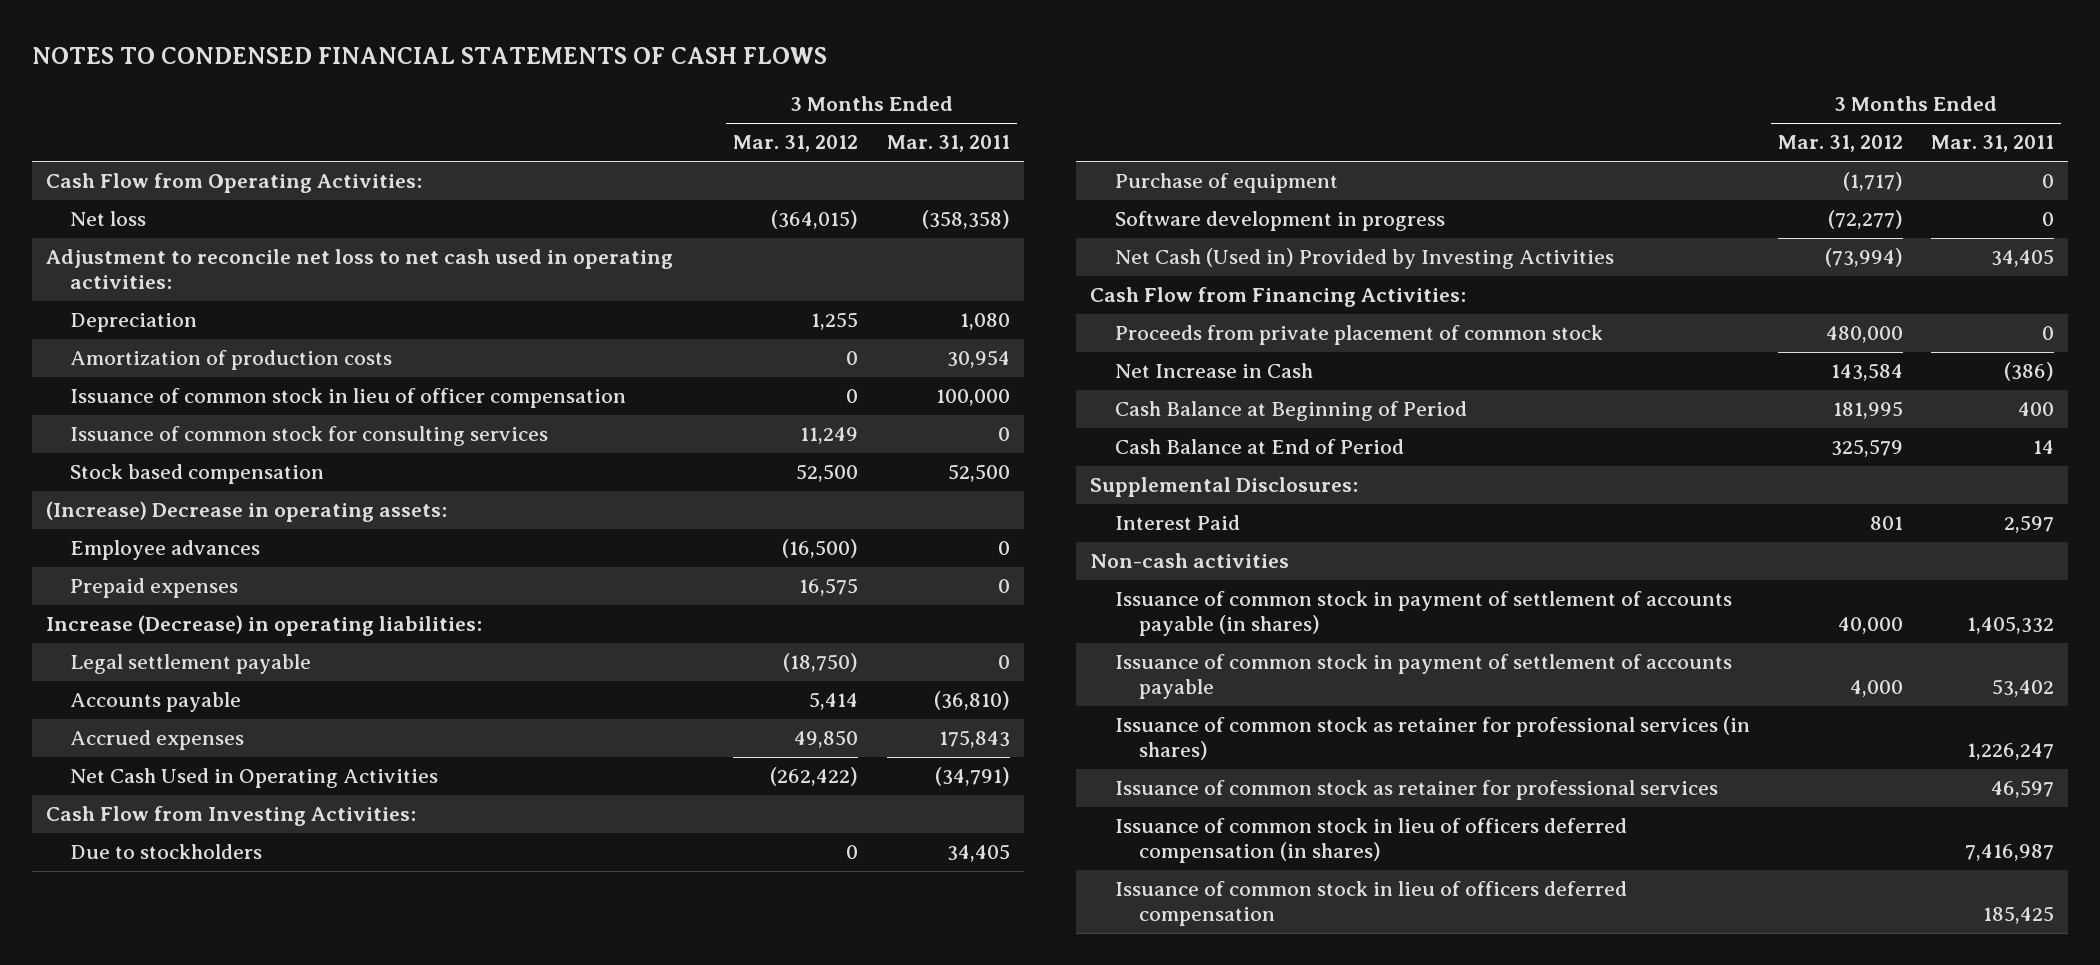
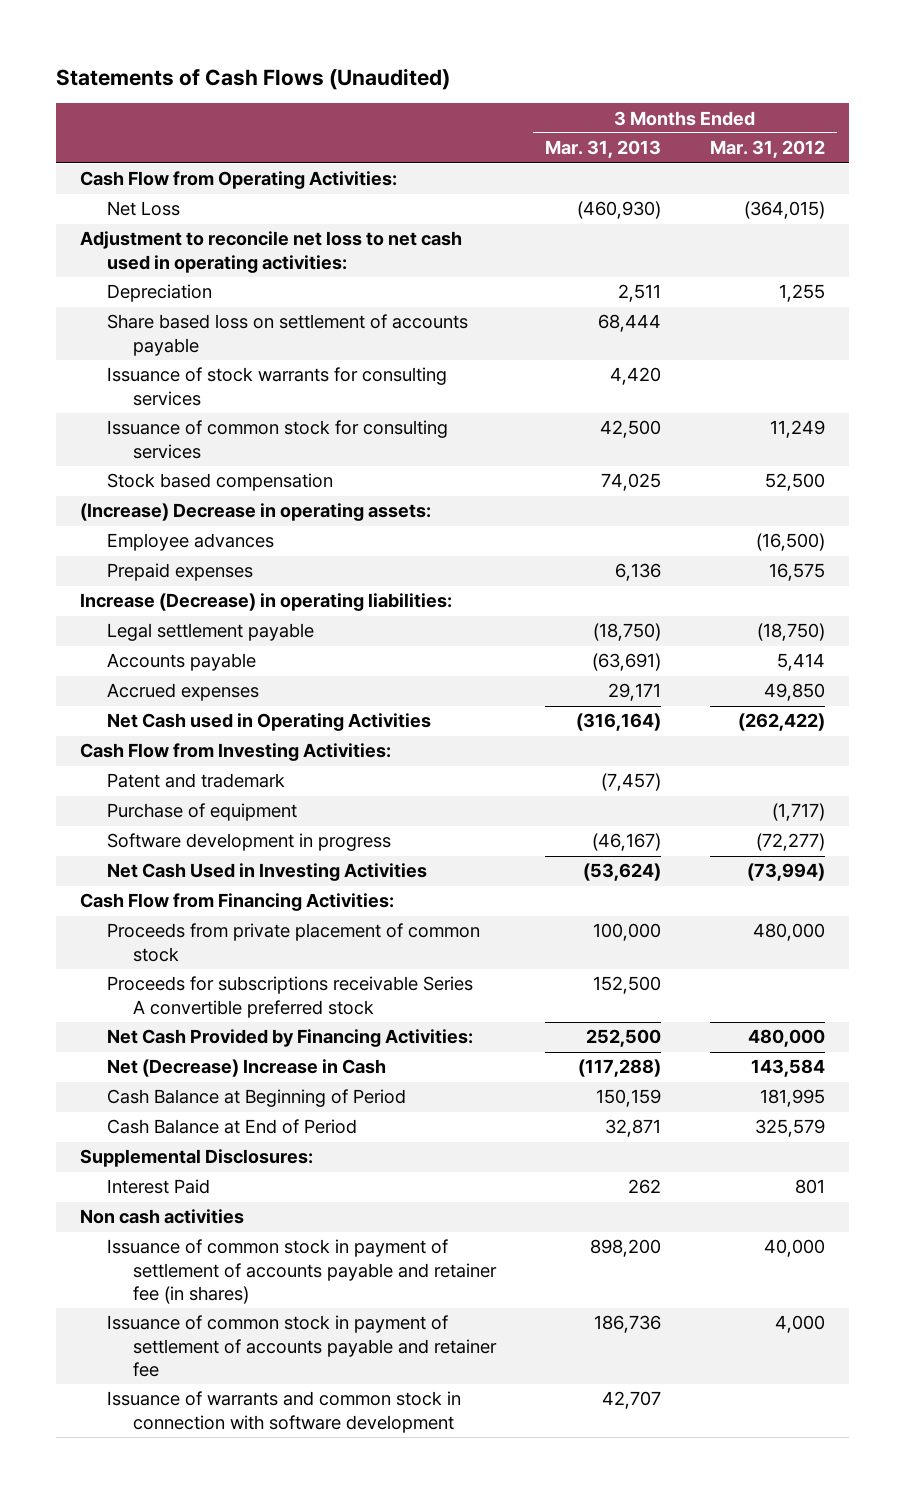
- NOTES TO CONDENSED FINANCIAL STATEMENTS OF CASH FLOWS
+ Statements of Cash Flows (Unaudited)
- | 3 Months Ended Mar. 31, 2012 | 3 Months Ended Mar. 31, 2011
+ | 3 Months Ended Mar. 31, 2013 | 3 Months Ended Mar. 31, 2012
- Net loss | (364,015) | (358,358)
+ Net Loss | (460,930) | (364,015)
- Amortization of production costs | 0 | 30,954
- Issuance of common stock in lieu of officer compensation | 0 | 100,000
+ Share based loss on settlement of accounts payable | 68,444 |
+ Issuance of stock warrants for consulting services | 4,420 |
- Net Cash Used in Operating Activities | (262,422) | (34,791)
+ Net Cash used in Operating Activities | (316,164) | (262,422)
- Due to stockholders | 0 | 34,405
+ Patent and trademark | (7,457) |
- Net Cash (Used in) Provided by Investing Activities | (73,994) | 34,405
+ Net Cash Used in Investing Activities | (53,624) | (73,994)
- Net Increase in Cash | 143,584 | (386)
+ Proceeds for subscriptions receivable Series A convertible preferred stock | 152,500 |
+ Net Cash Provided by Financing Activities: | 252,500 | 480,000
+ Net (Decrease) Increase in Cash | (117,288) | 143,584
- Non-cash activities
- Issuance of common stock in payment of settlement of accounts payable (in shares) | 40,000 | 1,405,332
- Issuance of common stock in payment of settlement of accounts payable | 4,000 | 53,402
- Issuance of common stock as retainer for professional services (in shares) | | 1,226,247
- Issuance of common stock as retainer for professional services | | 46,597
- Issuance of common stock in lieu of officers deferred compensation (in shares) | | 7,416,987
- Issuance of common stock in lieu of officers deferred compensation | | 185,425
+ Non cash activities
+ Issuance of common stock in payment of settlement of accounts payable and retainer fee (in shares) | 898,200 | 40,000
+ Issuance of common stock in payment of settlement of accounts payable and retainer fee | 186,736 | 4,000
+ Issuance of warrants and common stock in connection with software development | 42,707 |

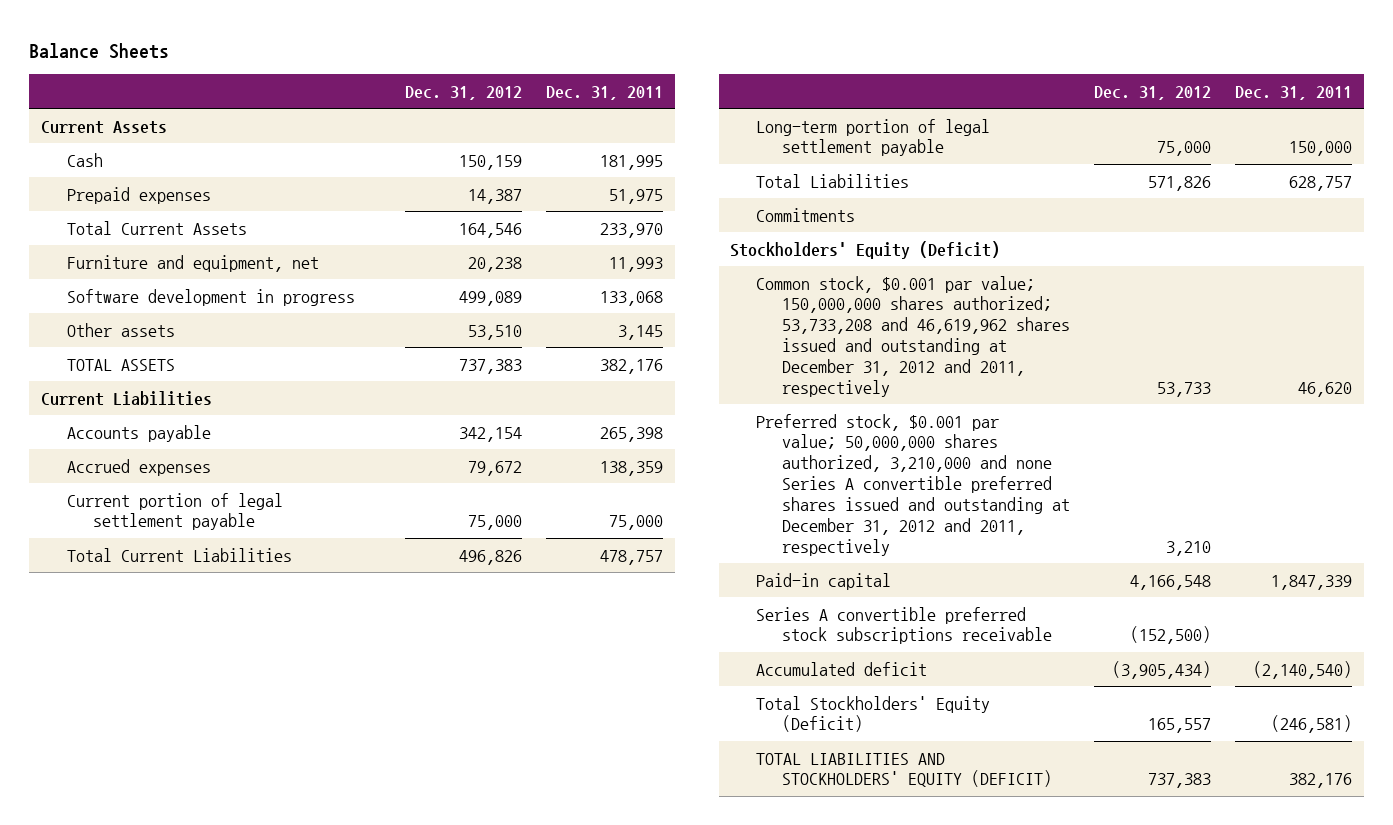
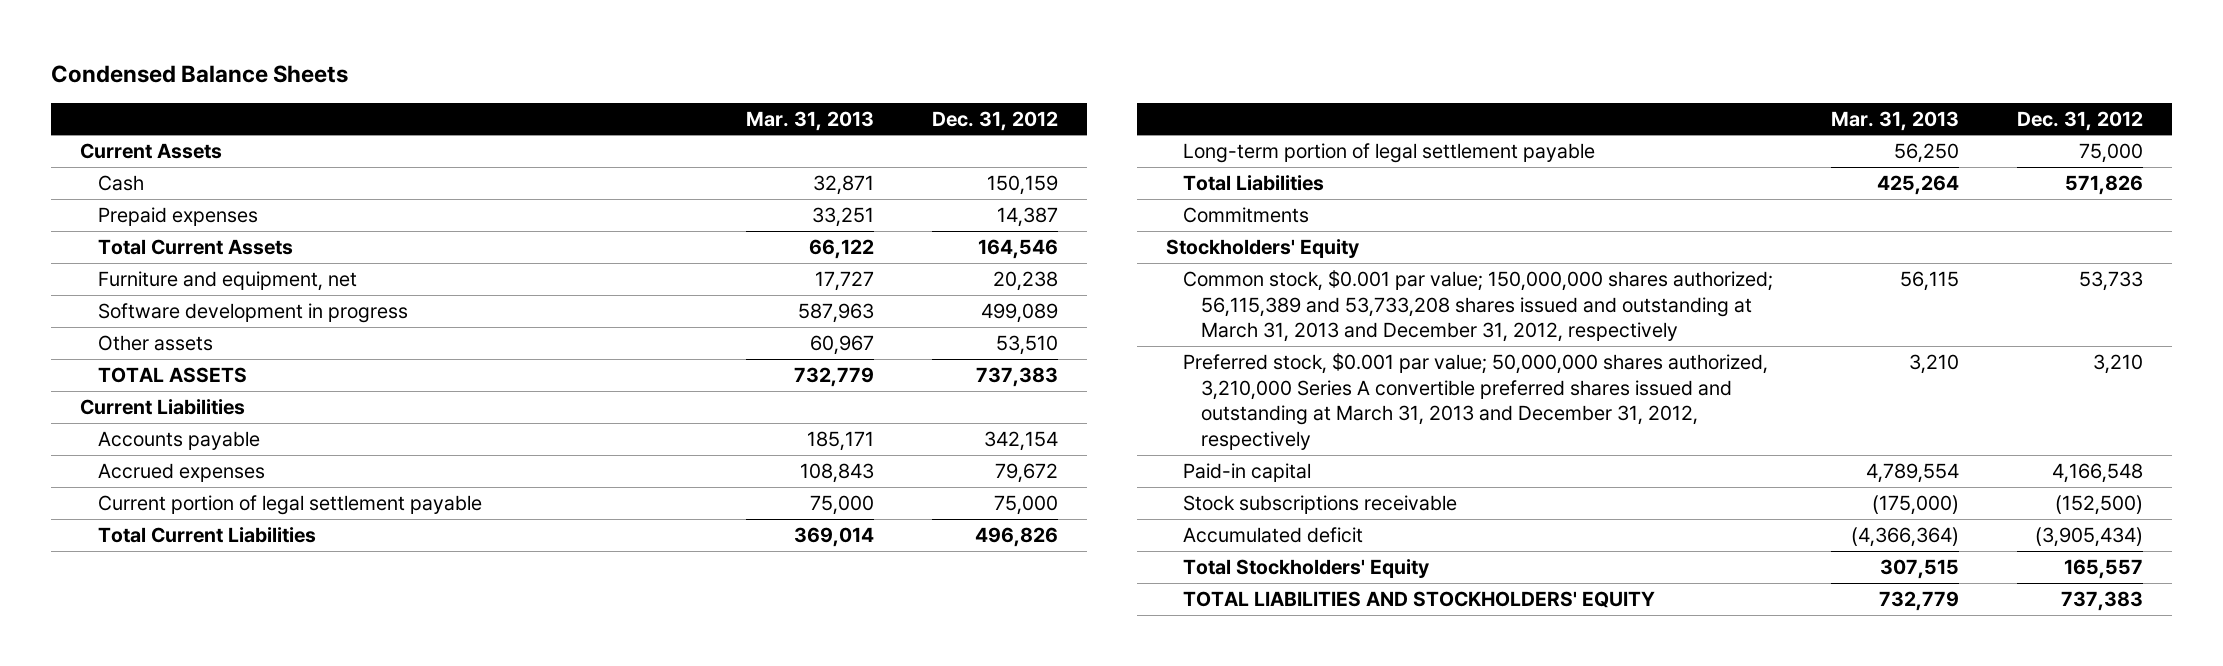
- Balance Sheets
+ Condensed Balance Sheets
- | Dec. 31, 2012 | Dec. 31, 2011
+ | Mar. 31, 2013 | Dec. 31, 2012
- Stockholders' Equity (Deficit)
- Common stock, $0.001 par value; 150,000,000 shares authorized; 53,733,208 and 46,619,962 shares issued and outstanding at December 31, 2012 and 2011, respectively | 53,733 | 46,620
- Preferred stock, $0.001 par value; 50,000,000 shares authorized, 3,210,000 and none Series A convertible preferred shares issued and outstanding at December 31, 2012 and 2011, respectively | 3,210 |
+ Stockholders' Equity
+ Common stock, $0.001 par value; 150,000,000 shares authorized; 56,115,389 and 53,733,208 shares issued and outstanding at March 31, 2013 and December 31, 2012, respectively | 56,115 | 53,733
+ Preferred stock, $0.001 par value; 50,000,000 shares authorized, 3,210,000 Series A convertible preferred shares issued and outstanding at March 31, 2013 and December 31, 2012, respectively | 3,210 | 3,210
- Series A convertible preferred stock subscriptions receivable | (152,500) |
+ Stock subscriptions receivable | (175,000) | (152,500)
- Total Stockholders' Equity (Deficit) | 165,557 | (246,581)
- TOTAL LIABILITIES AND STOCKHOLDERS' EQUITY (DEFICIT) | 737,383 | 382,176
+ Total Stockholders' Equity | 307,515 | 165,557
+ TOTAL LIABILITIES AND STOCKHOLDERS' EQUITY | 732,779 | 737,383

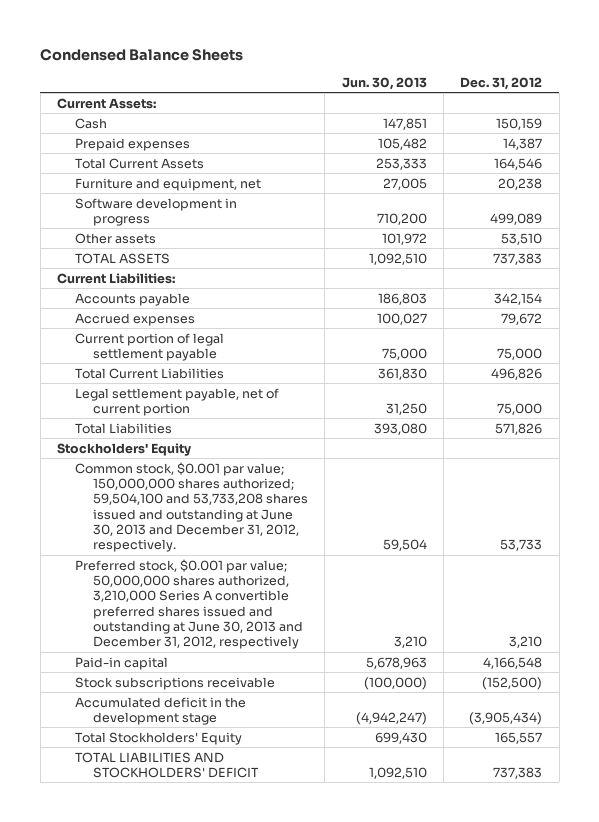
- | Mar. 31, 2013 | Dec. 31, 2012
+ | Jun. 30, 2013 | Dec. 31, 2012
- Current Assets
+ Current Assets:
- Current Liabilities
+ Current Liabilities:
- Long-term portion of legal settlement payable | 56,250 | 75,000
+ Legal settlement payable, net of current portion | 31,250 | 75,000
- Commitments
- Common stock, $0.001 par value; 150,000,000 shares authorized; 56,115,389 and 53,733,208 shares issued and outstanding at March 31, 2013 and December 31, 2012, respectively | 56,115 | 53,733
- Preferred stock, $0.001 par value; 50,000,000 shares authorized, 3,210,000 Series A convertible preferred shares issued and outstanding at March 31, 2013 and December 31, 2012, respectively | 3,210 | 3,210
+ Common stock, $0.001 par value; 150,000,000 shares authorized; 59,504,100 and 53,733,208 shares issued and outstanding at June 30, 2013 and December 31, 2012, respectively. | 59,504 | 53,733
+ Preferred stock, $0.001 par value; 50,000,000 shares authorized, 3,210,000 Series A convertible preferred shares issued and outstanding at June 30, 2013 and December 31, 2012, respectively | 3,210 | 3,210
- Accumulated deficit | (4,366,364) | (3,905,434)
+ Accumulated deficit in the development stage | (4,942,247) | (3,905,434)
- TOTAL LIABILITIES AND STOCKHOLDERS' EQUITY | 732,779 | 737,383
+ TOTAL LIABILITIES AND STOCKHOLDERS' DEFICIT | 1,092,510 | 737,383

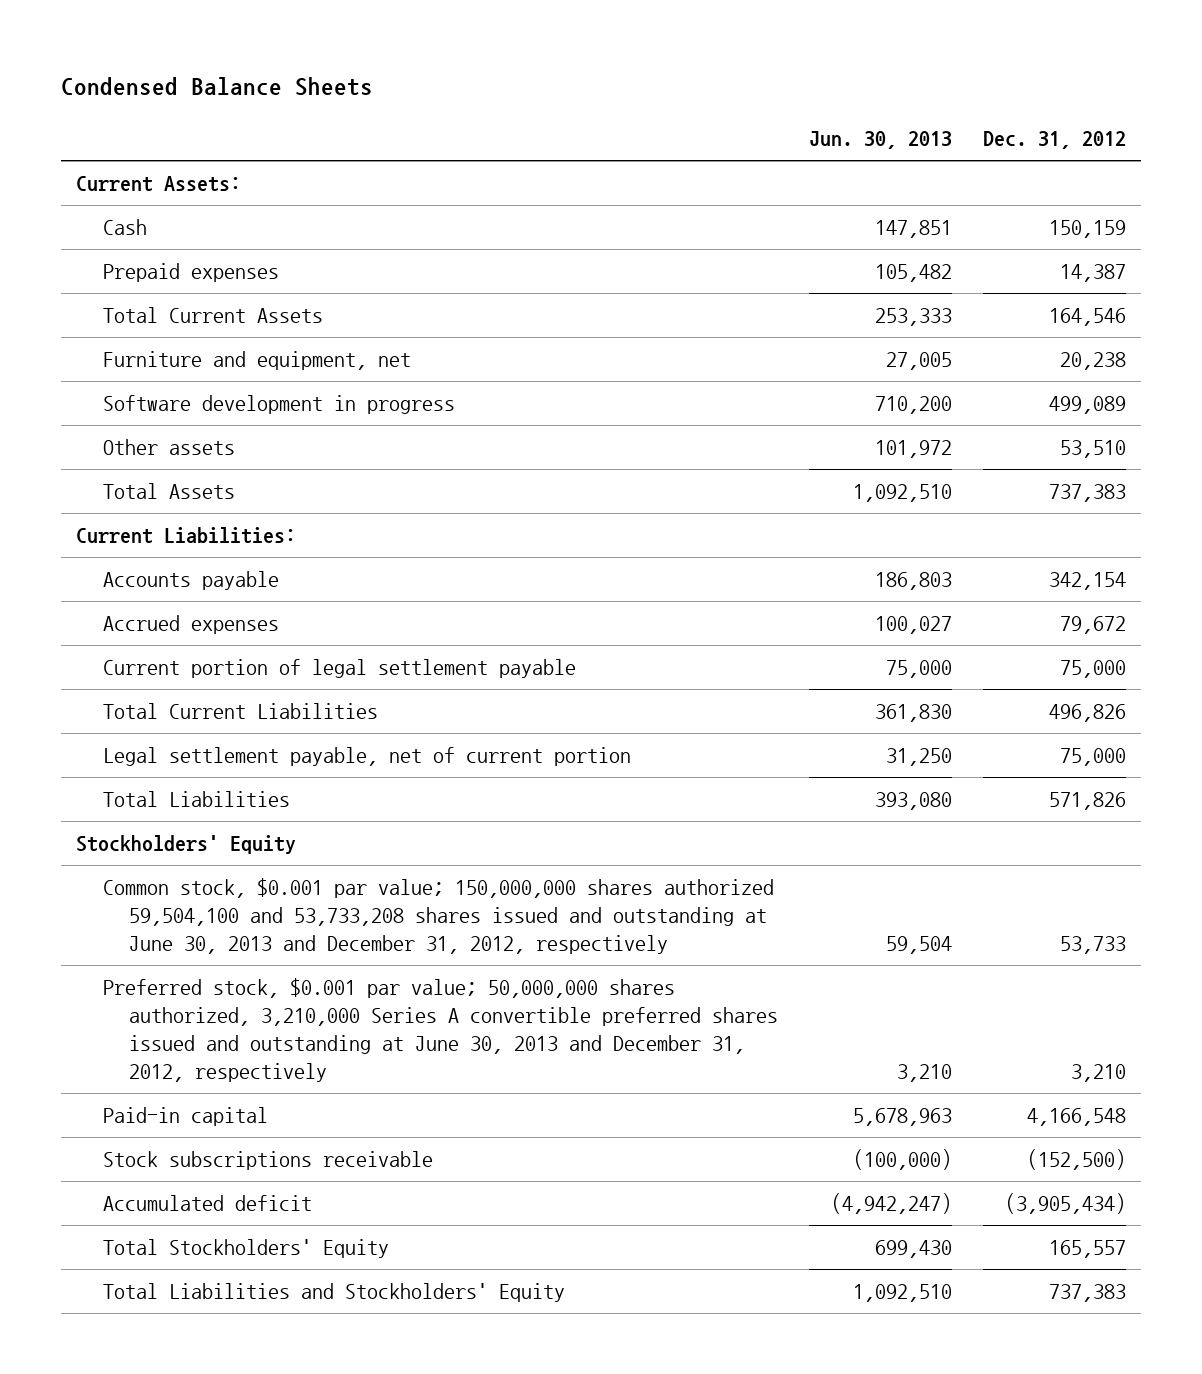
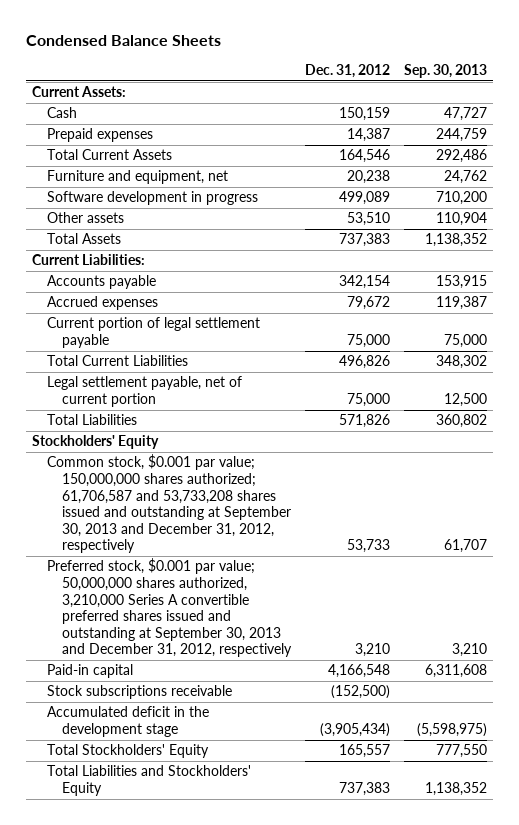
- | Jun. 30, 2013 | Dec. 31, 2012
+ | Dec. 31, 2012 | Sep. 30, 2013
- Common stock, $0.001 par value; 150,000,000 shares authorized 59,504,100 and 53,733,208 shares issued and outstanding at June 30, 2013 and December 31, 2012, respectively | 59,504 | 53,733
- Preferred stock, $0.001 par value; 50,000,000 shares authorized, 3,210,000 Series A convertible preferred shares issued and outstanding at June 30, 2013 and December 31, 2012, respectively | 3,210 | 3,210
+ Common stock, $0.001 par value; 150,000,000 shares authorized; 61,706,587 and 53,733,208 shares issued and outstanding at September 30, 2013 and December 31, 2012, respectively | 53,733 | 61,707
+ Preferred stock, $0.001 par value; 50,000,000 shares authorized, 3,210,000 Series A convertible preferred shares issued and outstanding at September 30, 2013 and December 31, 2012, respectively | 3,210 | 3,210
- Accumulated deficit | (4,942,247) | (3,905,434)
+ Accumulated deficit in the development stage | (3,905,434) | (5,598,975)

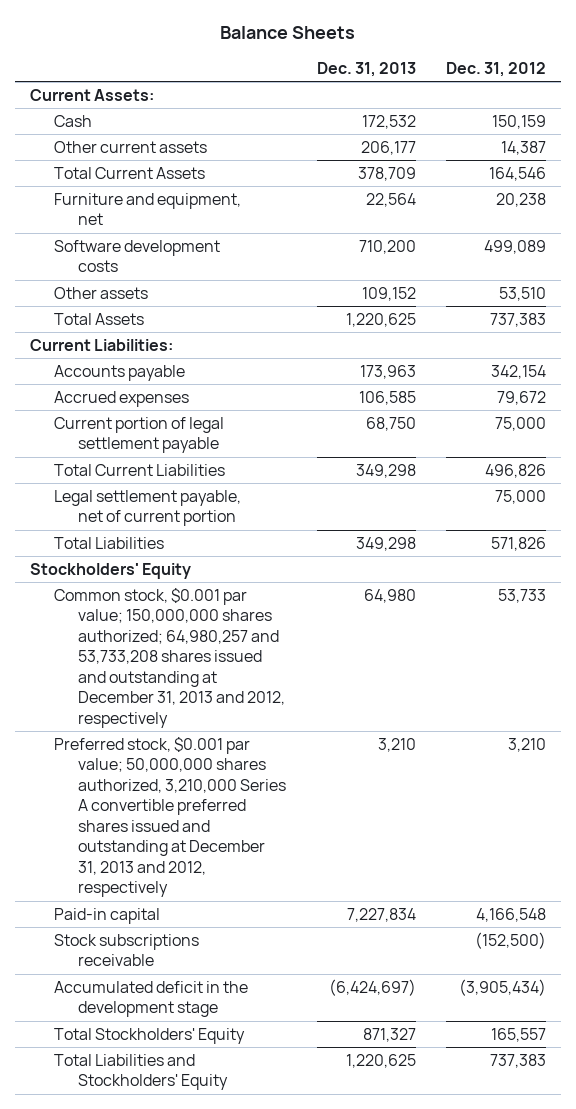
- Condensed Balance Sheets
+ Balance Sheets
- | Dec. 31, 2012 | Sep. 30, 2013
+ | Dec. 31, 2013 | Dec. 31, 2012
- Prepaid expenses | 14,387 | 244,759
+ Other current assets | 206,177 | 14,387
- Software development in progress | 499,089 | 710,200
+ Software development costs | 710,200 | 499,089
- Common stock, $0.001 par value; 150,000,000 shares authorized; 61,706,587 and 53,733,208 shares issued and outstanding at September 30, 2013 and December 31, 2012, respectively | 53,733 | 61,707
- Preferred stock, $0.001 par value; 50,000,000 shares authorized, 3,210,000 Series A convertible preferred shares issued and outstanding at September 30, 2013 and December 31, 2012, respectively | 3,210 | 3,210
+ Common stock, $0.001 par value; 150,000,000 shares authorized; 64,980,257 and 53,733,208 shares issued and outstanding at December 31, 2013 and 2012, respectively | 64,980 | 53,733
+ Preferred stock, $0.001 par value; 50,000,000 shares authorized, 3,210,000 Series A convertible preferred shares issued and outstanding at December 31, 2013 and 2012, respectively | 3,210 | 3,210

